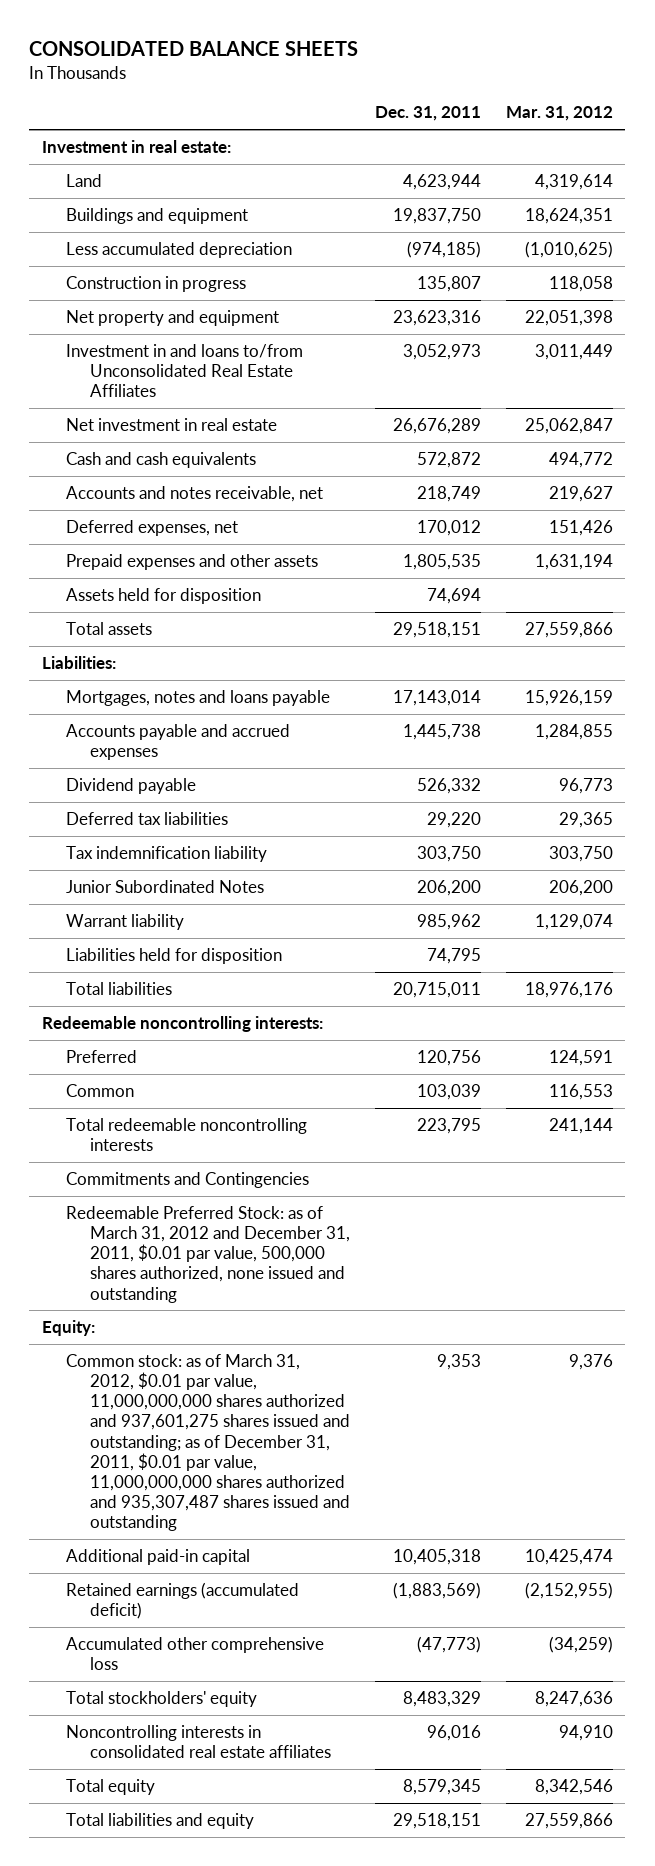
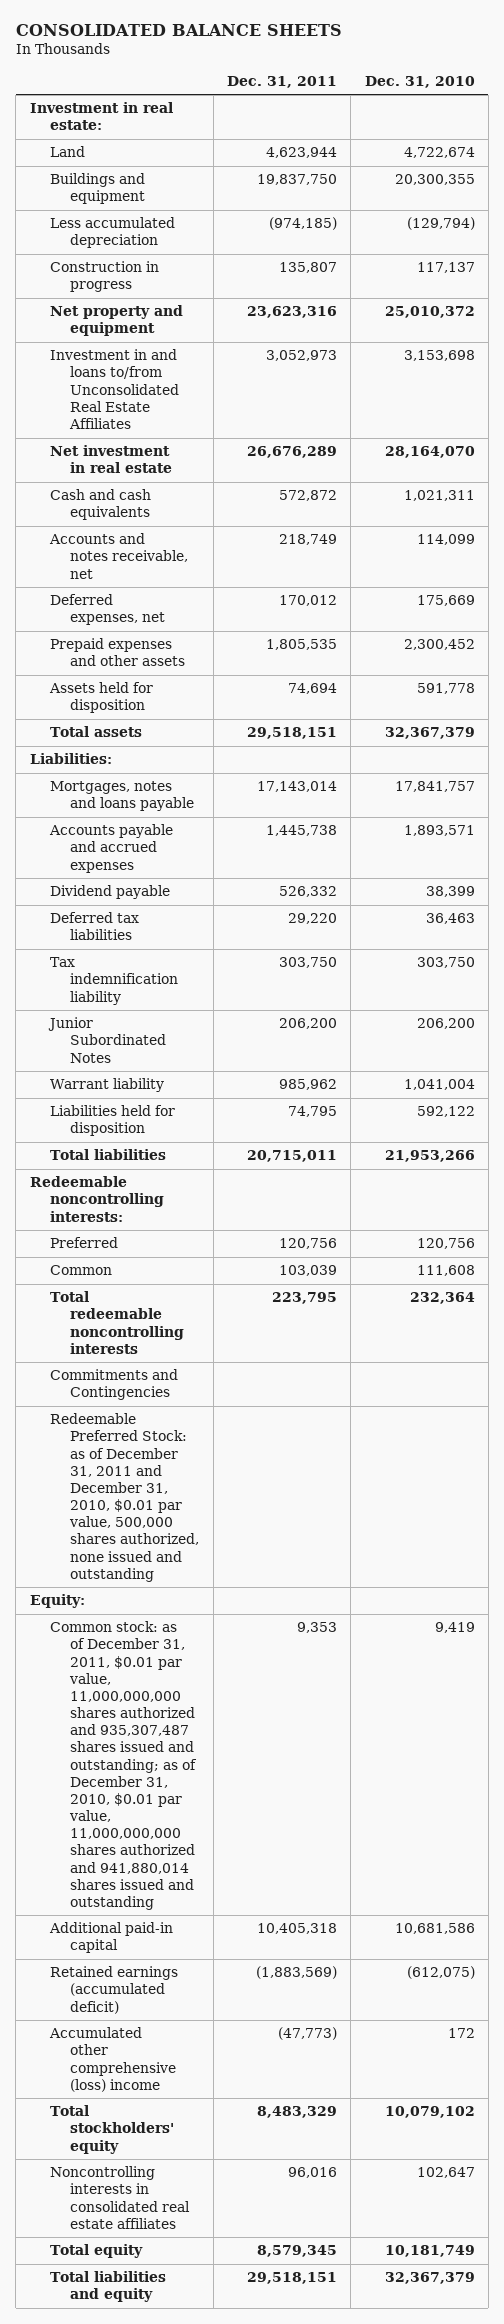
- | Dec. 31, 2011 | Mar. 31, 2012
+ | Dec. 31, 2011 | Dec. 31, 2010
- Redeemable Preferred Stock: as of March 31, 2012 and December 31, 2011, $0.01 par value, 500,000 shares authorized, none issued and outstanding
+ Redeemable Preferred Stock: as of December 31, 2011 and December 31, 2010, $0.01 par value, 500,000 shares authorized, none issued and outstanding
- Common stock: as of March 31, 2012, $0.01 par value, 11,000,000,000 shares authorized and 937,601,275 shares issued and outstanding; as of December 31, 2011, $0.01 par value, 11,000,000,000 shares authorized and 935,307,487 shares issued and outstanding | 9,353 | 9,376
+ Common stock: as of December 31, 2011, $0.01 par value, 11,000,000,000 shares authorized and 935,307,487 shares issued and outstanding; as of December 31, 2010, $0.01 par value, 11,000,000,000 shares authorized and 941,880,014 shares issued and outstanding | 9,353 | 9,419
- Accumulated other comprehensive loss | (47,773) | (34,259)
+ Accumulated other comprehensive (loss) income | (47,773) | 172

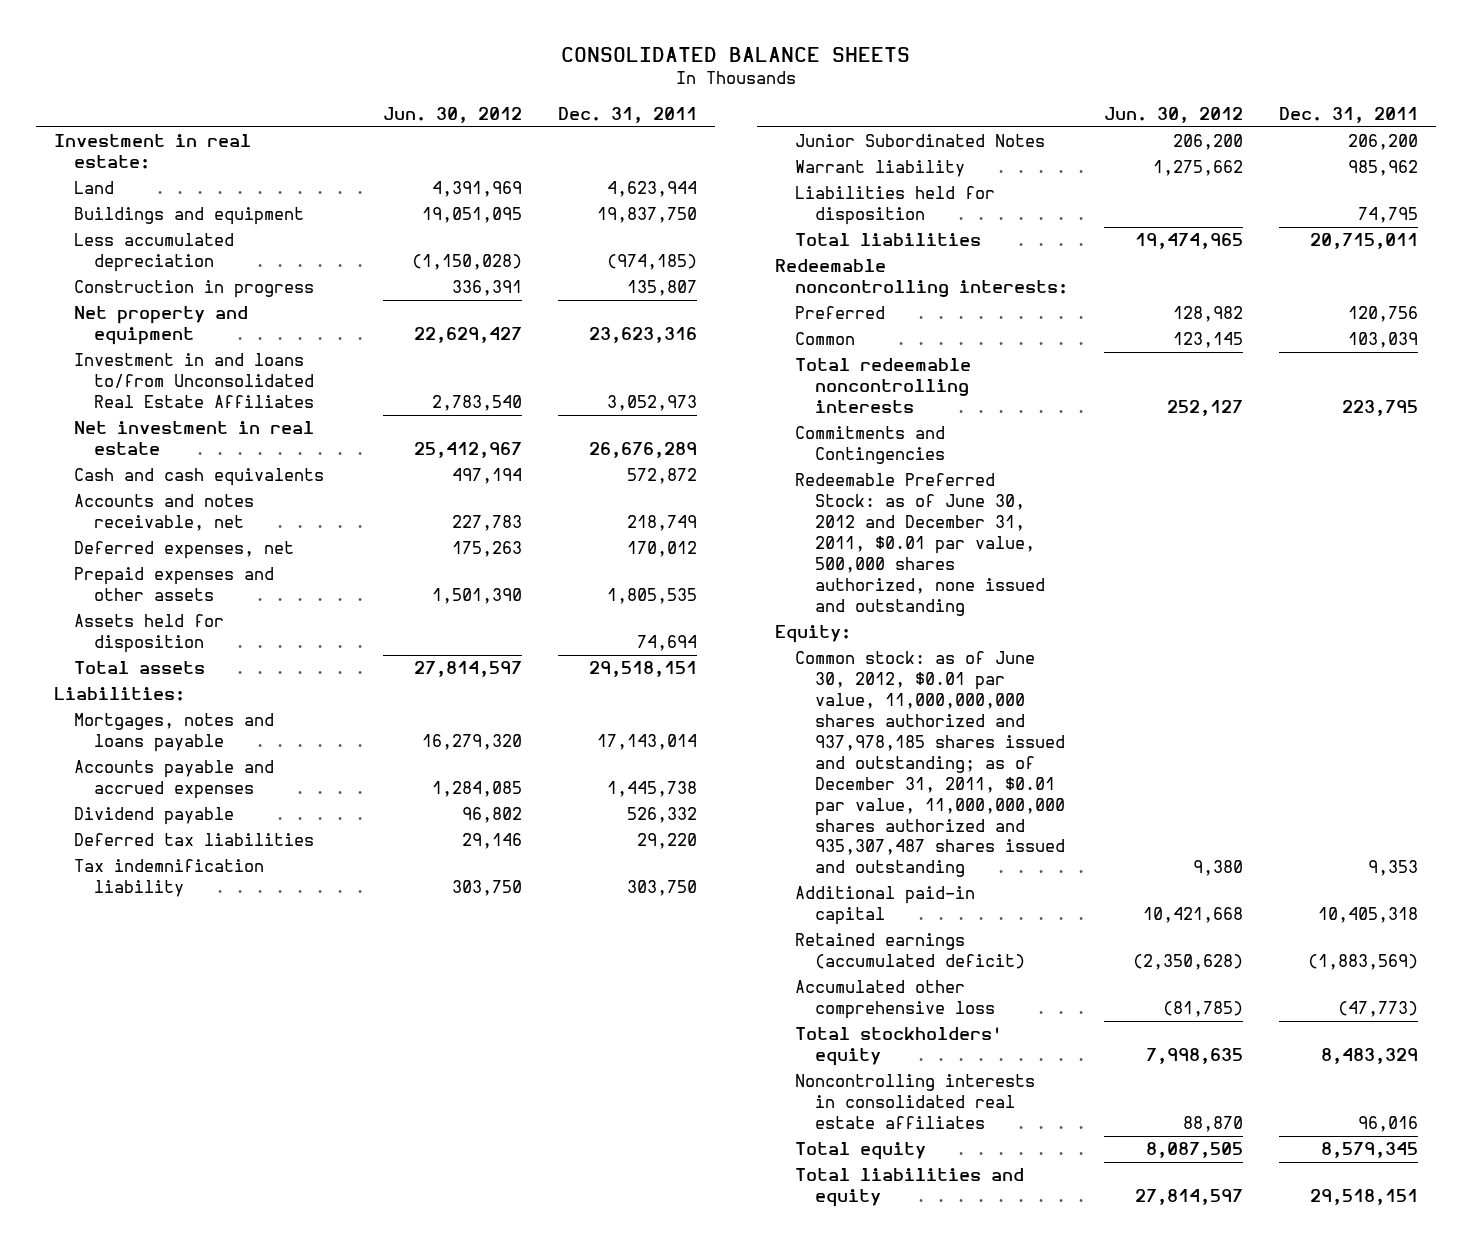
- | Dec. 31, 2011 | Dec. 31, 2010
+ | Jun. 30, 2012 | Dec. 31, 2011
- Redeemable Preferred Stock: as of December 31, 2011 and December 31, 2010, $0.01 par value, 500,000 shares authorized, none issued and outstanding
+ Redeemable Preferred Stock: as of June 30, 2012 and December 31, 2011, $0.01 par value, 500,000 shares authorized, none issued and outstanding
- Common stock: as of December 31, 2011, $0.01 par value, 11,000,000,000 shares authorized and 935,307,487 shares issued and outstanding; as of December 31, 2010, $0.01 par value, 11,000,000,000 shares authorized and 941,880,014 shares issued and outstanding | 9,353 | 9,419
+ Common stock: as of June 30, 2012, $0.01 par value, 11,000,000,000 shares authorized and 937,978,185 shares issued and outstanding; as of December 31, 2011, $0.01 par value, 11,000,000,000 shares authorized and 935,307,487 shares issued and outstanding | 9,380 | 9,353
- Accumulated other comprehensive (loss) income | (47,773) | 172
+ Accumulated other comprehensive loss | (81,785) | (47,773)

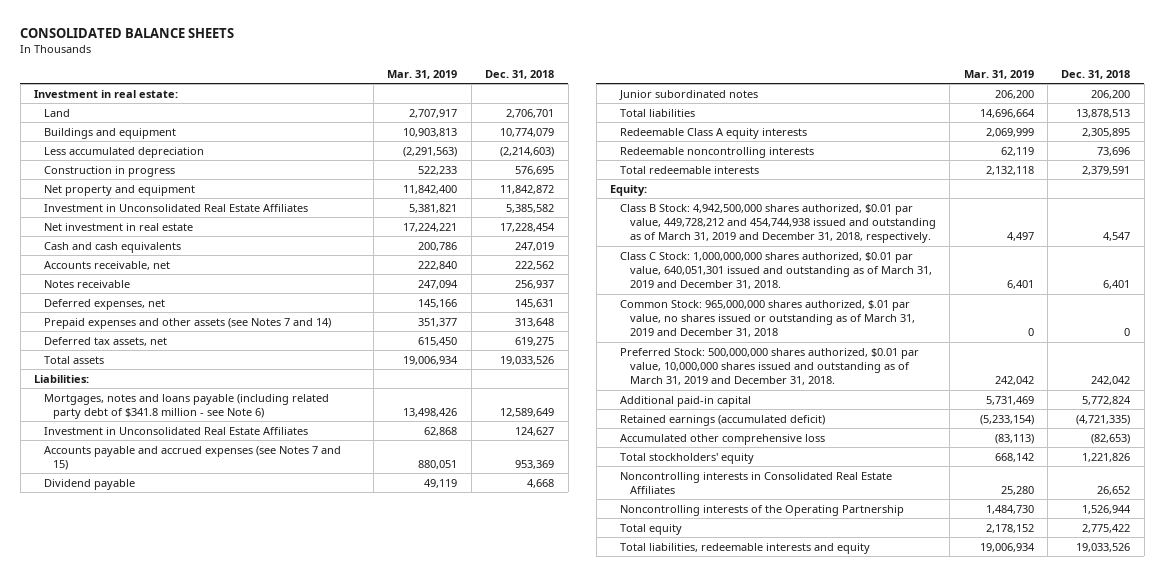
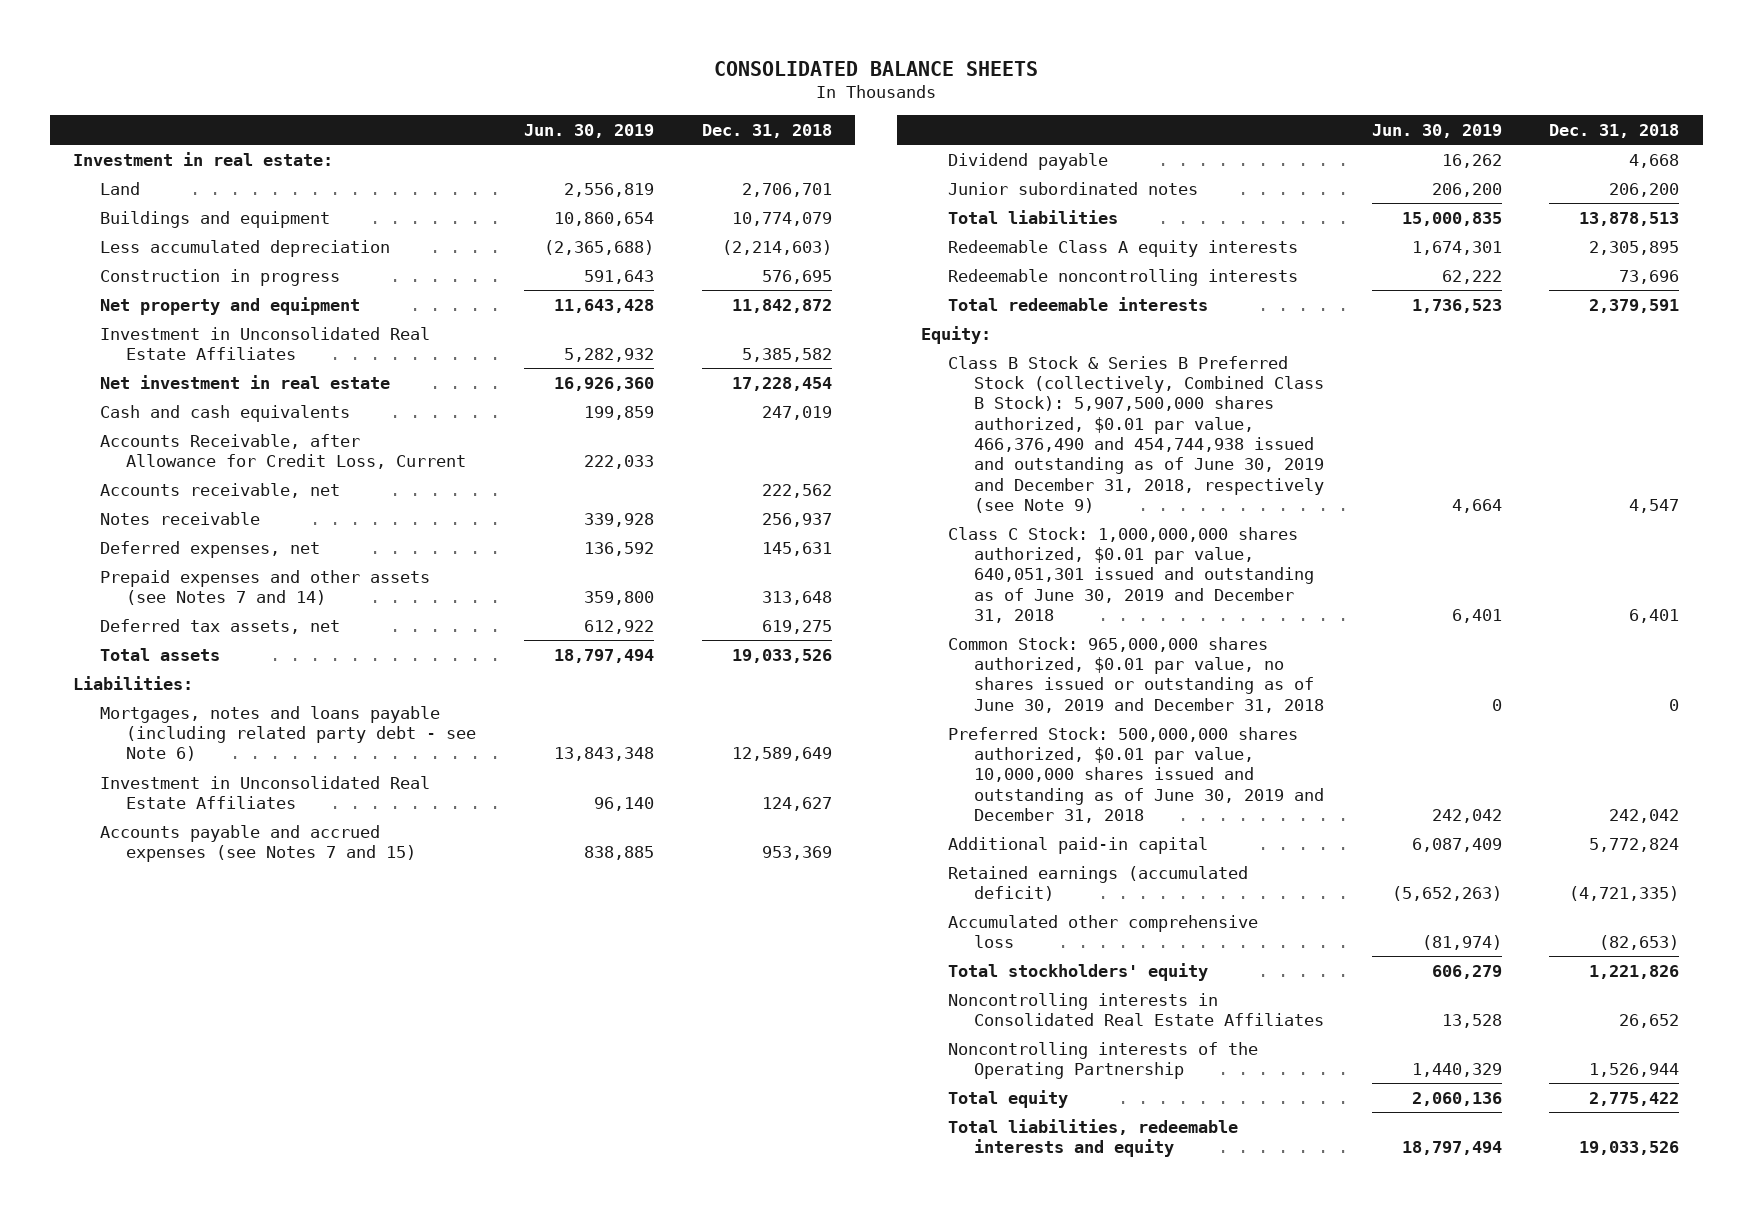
- | Mar. 31, 2019 | Dec. 31, 2018
+ | Jun. 30, 2019 | Dec. 31, 2018
+ Accounts Receivable, after Allowance for Credit Loss, Current | 222,033 |
- Mortgages, notes and loans payable (including related party debt of $341.8 million - see Note 6) | 13,498,426 | 12,589,649
+ Mortgages, notes and loans payable (including related party debt - see Note 6) | 13,843,348 | 12,589,649
- Class B Stock: 4,942,500,000 shares authorized, $0.01 par value, 449,728,212 and 454,744,938 issued and outstanding as of March 31, 2019 and December 31, 2018, respectively. | 4,497 | 4,547
- Class C Stock: 1,000,000,000 shares authorized, $0.01 par value, 640,051,301 issued and outstanding as of March 31, 2019 and December 31, 2018. | 6,401 | 6,401
- Common Stock: 965,000,000 shares authorized, $.01 par value, no shares issued or outstanding as of March 31, 2019 and December 31, 2018 | 0 | 0
- Preferred Stock: 500,000,000 shares authorized, $0.01 par value, 10,000,000 shares issued and outstanding as of March 31, 2019 and December 31, 2018. | 242,042 | 242,042
+ Class B Stock & Series B Preferred Stock (collectively, Combined Class B Stock): 5,907,500,000 shares authorized, $0.01 par value, 466,376,490 and 454,744,938 issued and outstanding as of June 30, 2019 and December 31, 2018, respectively (see Note 9) | 4,664 | 4,547
+ Class C Stock: 1,000,000,000 shares authorized, $0.01 par value, 640,051,301 issued and outstanding as of June 30, 2019 and December 31, 2018 | 6,401 | 6,401
+ Common Stock: 965,000,000 shares authorized, $0.01 par value, no shares issued or outstanding as of June 30, 2019 and December 31, 2018 | 0 | 0
+ Preferred Stock: 500,000,000 shares authorized, $0.01 par value, 10,000,000 shares issued and outstanding as of June 30, 2019 and December 31, 2018 | 242,042 | 242,042

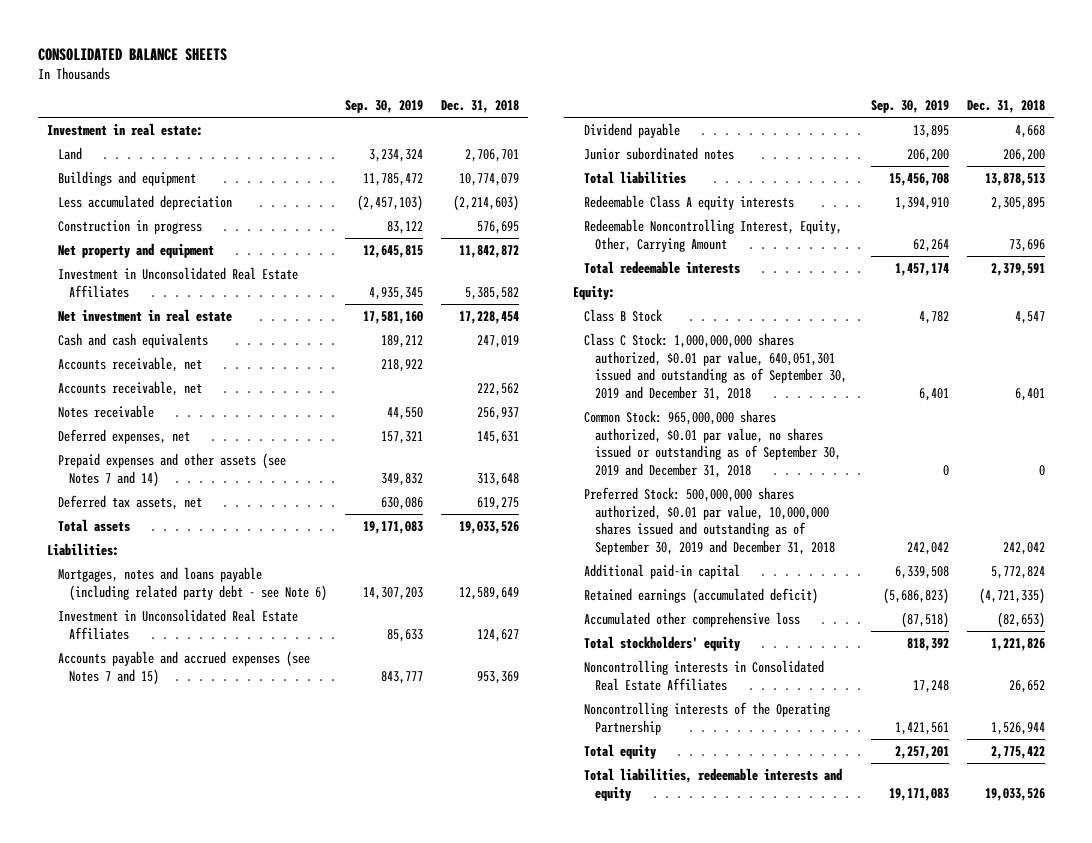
- | Jun. 30, 2019 | Dec. 31, 2018
+ | Sep. 30, 2019 | Dec. 31, 2018
- Accounts Receivable, after Allowance for Credit Loss, Current | 222,033 |
+ Accounts receivable, net | 218,922 |
- Redeemable noncontrolling interests | 62,222 | 73,696
+ Redeemable Noncontrolling Interest, Equity, Other, Carrying Amount | 62,264 | 73,696
- Class B Stock & Series B Preferred Stock (collectively, Combined Class B Stock): 5,907,500,000 shares authorized, $0.01 par value, 466,376,490 and 454,744,938 issued and outstanding as of June 30, 2019 and December 31, 2018, respectively (see Note 9) | 4,664 | 4,547
- Class C Stock: 1,000,000,000 shares authorized, $0.01 par value, 640,051,301 issued and outstanding as of June 30, 2019 and December 31, 2018 | 6,401 | 6,401
- Common Stock: 965,000,000 shares authorized, $0.01 par value, no shares issued or outstanding as of June 30, 2019 and December 31, 2018 | 0 | 0
- Preferred Stock: 500,000,000 shares authorized, $0.01 par value, 10,000,000 shares issued and outstanding as of June 30, 2019 and December 31, 2018 | 242,042 | 242,042
+ Class B Stock | 4,782 | 4,547
+ Class C Stock: 1,000,000,000 shares authorized, $0.01 par value, 640,051,301 issued and outstanding as of September 30, 2019 and December 31, 2018 | 6,401 | 6,401
+ Common Stock: 965,000,000 shares authorized, $0.01 par value, no shares issued or outstanding as of September 30, 2019 and December 31, 2018 | 0 | 0
+ Preferred Stock: 500,000,000 shares authorized, $0.01 par value, 10,000,000 shares issued and outstanding as of September 30, 2019 and December 31, 2018 | 242,042 | 242,042

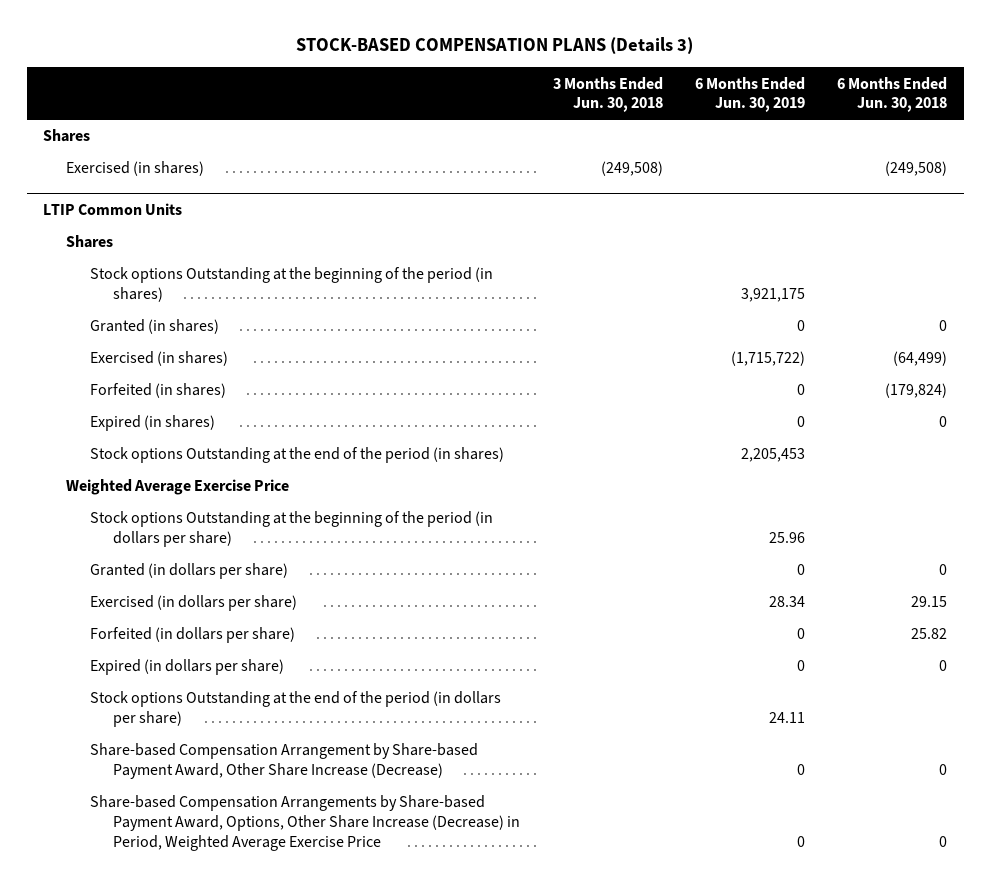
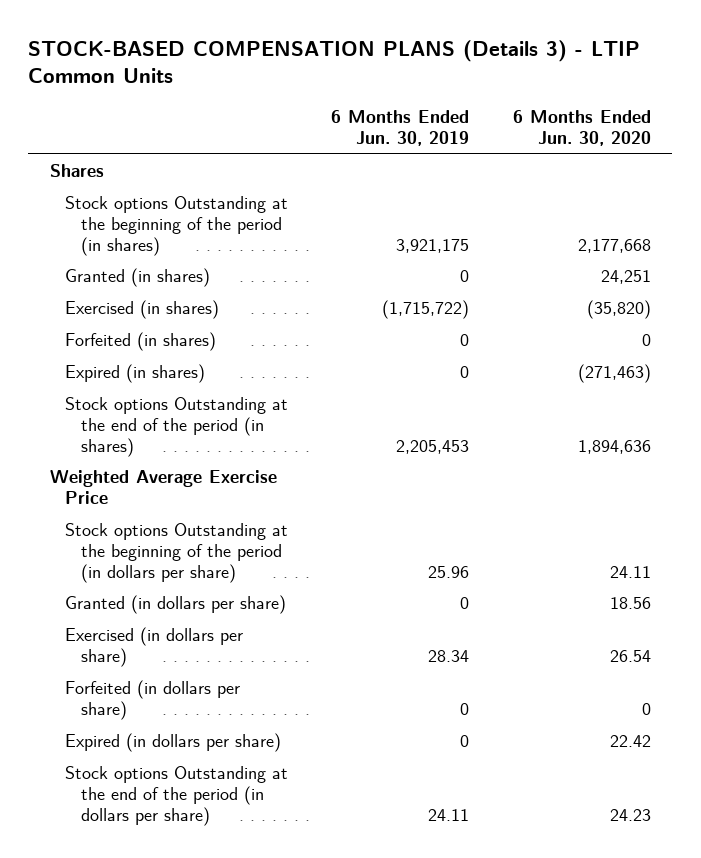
- STOCK-BASED COMPENSATION PLANS (Details 3)
+ STOCK-BASED COMPENSATION PLANS (Details 3) - LTIP Common Units
- | 3 Months Ended Jun. 30, 2018 | 6 Months Ended Jun. 30, 2019 | 6 Months Ended Jun. 30, 2018
+ | 6 Months Ended Jun. 30, 2019 | 6 Months Ended Jun. 30, 2020
- Exercised (in shares) | (249,508) | | (249,508)
- LTIP Common Units
- Shares
- Share-based Compensation Arrangement by Share-based Payment Award, Other Share Increase (Decrease) | | 0 | 0
- Share-based Compensation Arrangements by Share-based Payment Award, Options, Other Share Increase (Decrease) in Period, Weighted Average Exercise Price | | 0 | 0

